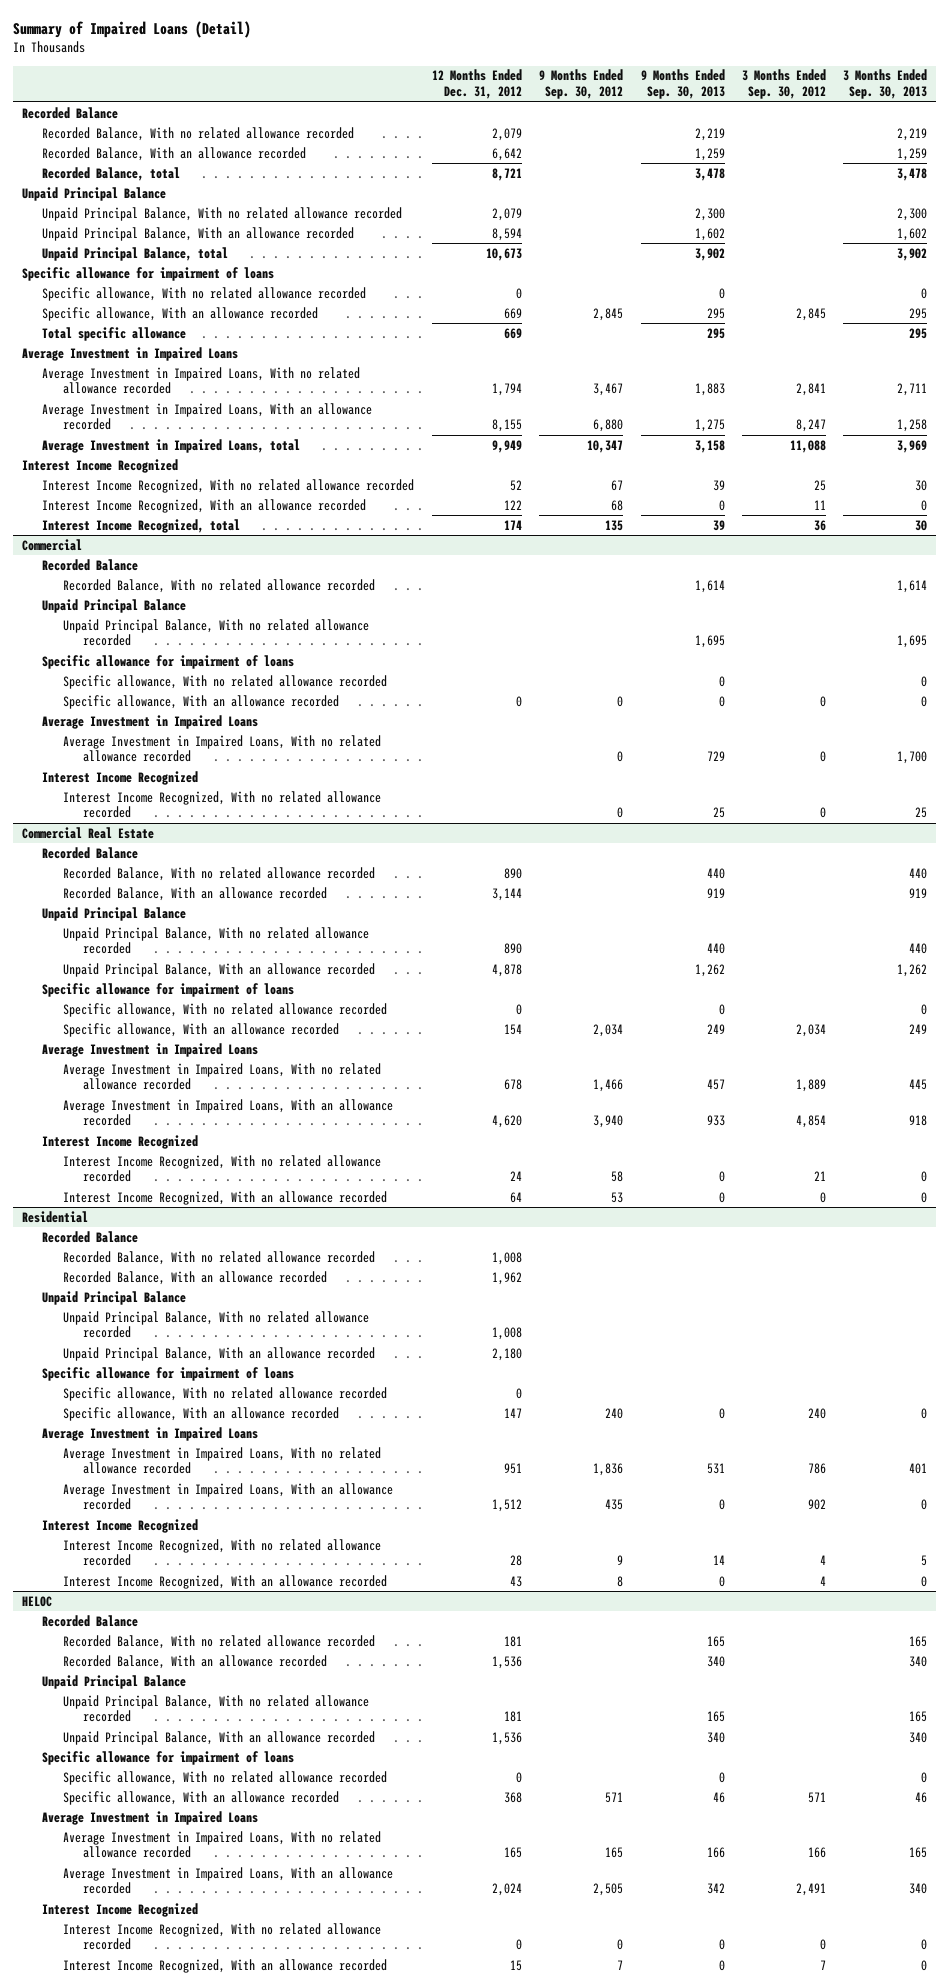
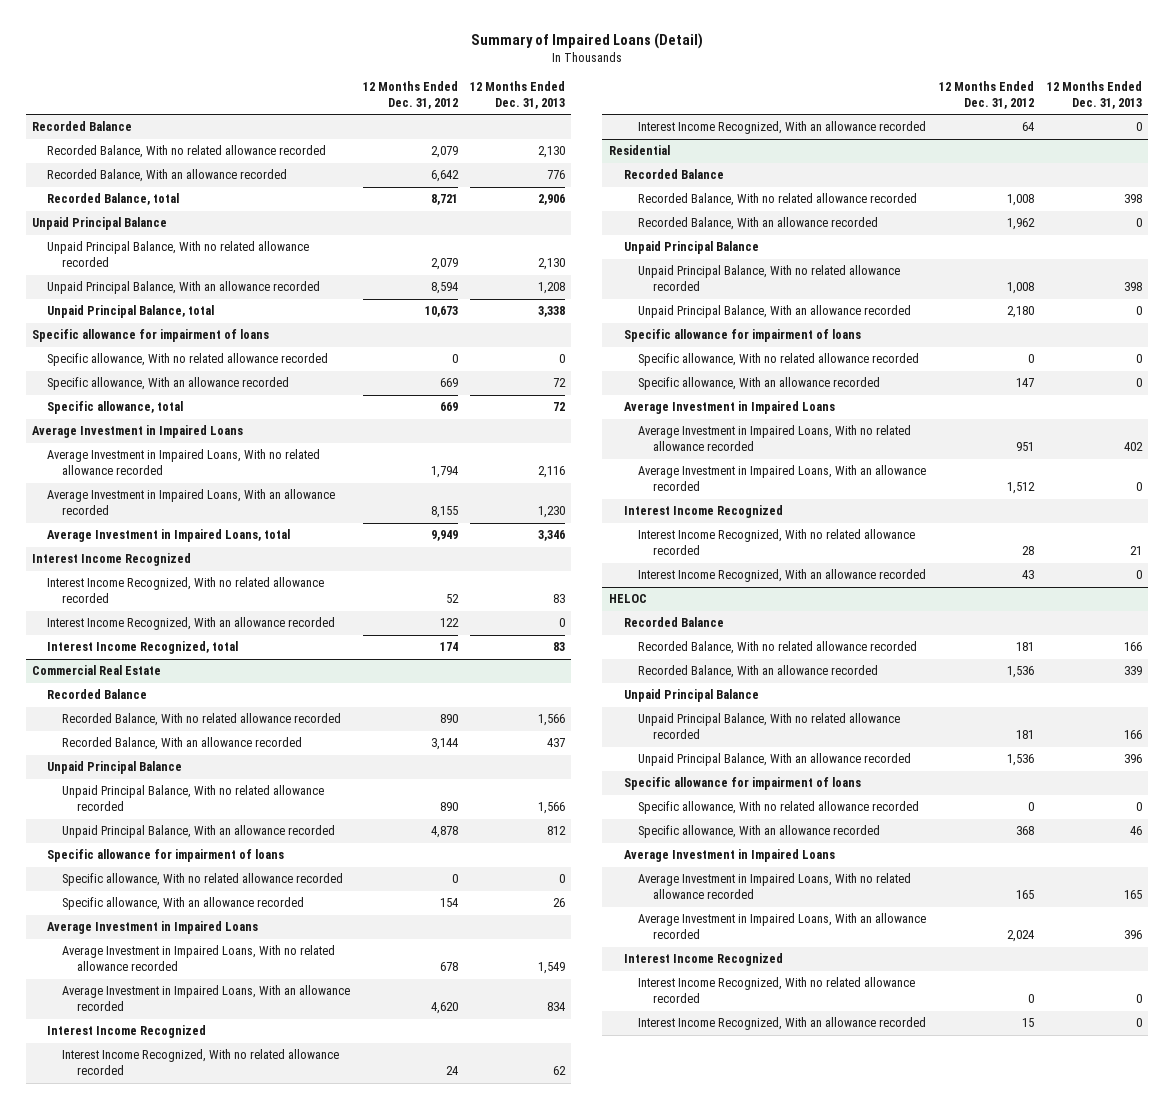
- | 12 Months Ended Dec. 31, 2012 | 9 Months Ended Sep. 30, 2012 | 9 Months Ended Sep. 30, 2013 | 3 Months Ended Sep. 30, 2012 | 3 Months Ended Sep. 30, 2013
+ | 12 Months Ended Dec. 31, 2012 | 12 Months Ended Dec. 31, 2013
- Total specific allowance | 669 | | 295 | | 295
+ Specific allowance, total | 669 | 72
- Commercial
- Recorded Balance
- Recorded Balance, With no related allowance recorded | | | 1,614 | | 1,614
- Unpaid Principal Balance
- Unpaid Principal Balance, With no related allowance recorded | | | 1,695 | | 1,695
- Specific allowance for impairment of loans
- Specific allowance, With no related allowance recorded | | | 0 | | 0
- Specific allowance, With an allowance recorded | 0 | 0 | 0 | 0 | 0
- Average Investment in Impaired Loans
- Average Investment in Impaired Loans, With no related allowance recorded | | 0 | 729 | 0 | 1,700
- Interest Income Recognized
- Interest Income Recognized, With no related allowance recorded | | 0 | 25 | 0 | 25

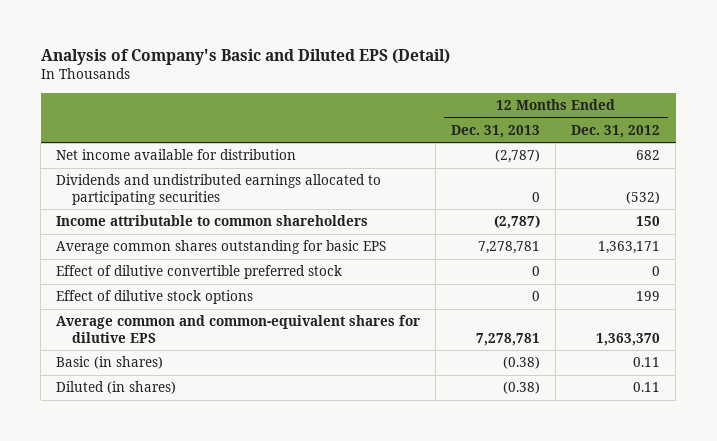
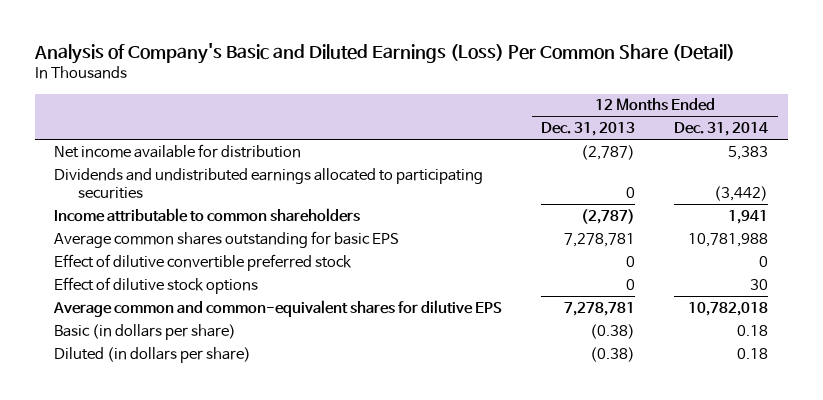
- Analysis of Company's Basic and Diluted EPS (Detail)
+ Analysis of Company's Basic and Diluted Earnings (Loss) Per Common Share (Detail)
- | 12 Months Ended Dec. 31, 2013 | 12 Months Ended Dec. 31, 2012
+ | 12 Months Ended Dec. 31, 2013 | 12 Months Ended Dec. 31, 2014
- Basic (in shares) | (0.38) | 0.11
- Diluted (in shares) | (0.38) | 0.11
+ Basic (in dollars per share) | (0.38) | 0.18
+ Diluted (in dollars per share) | (0.38) | 0.18

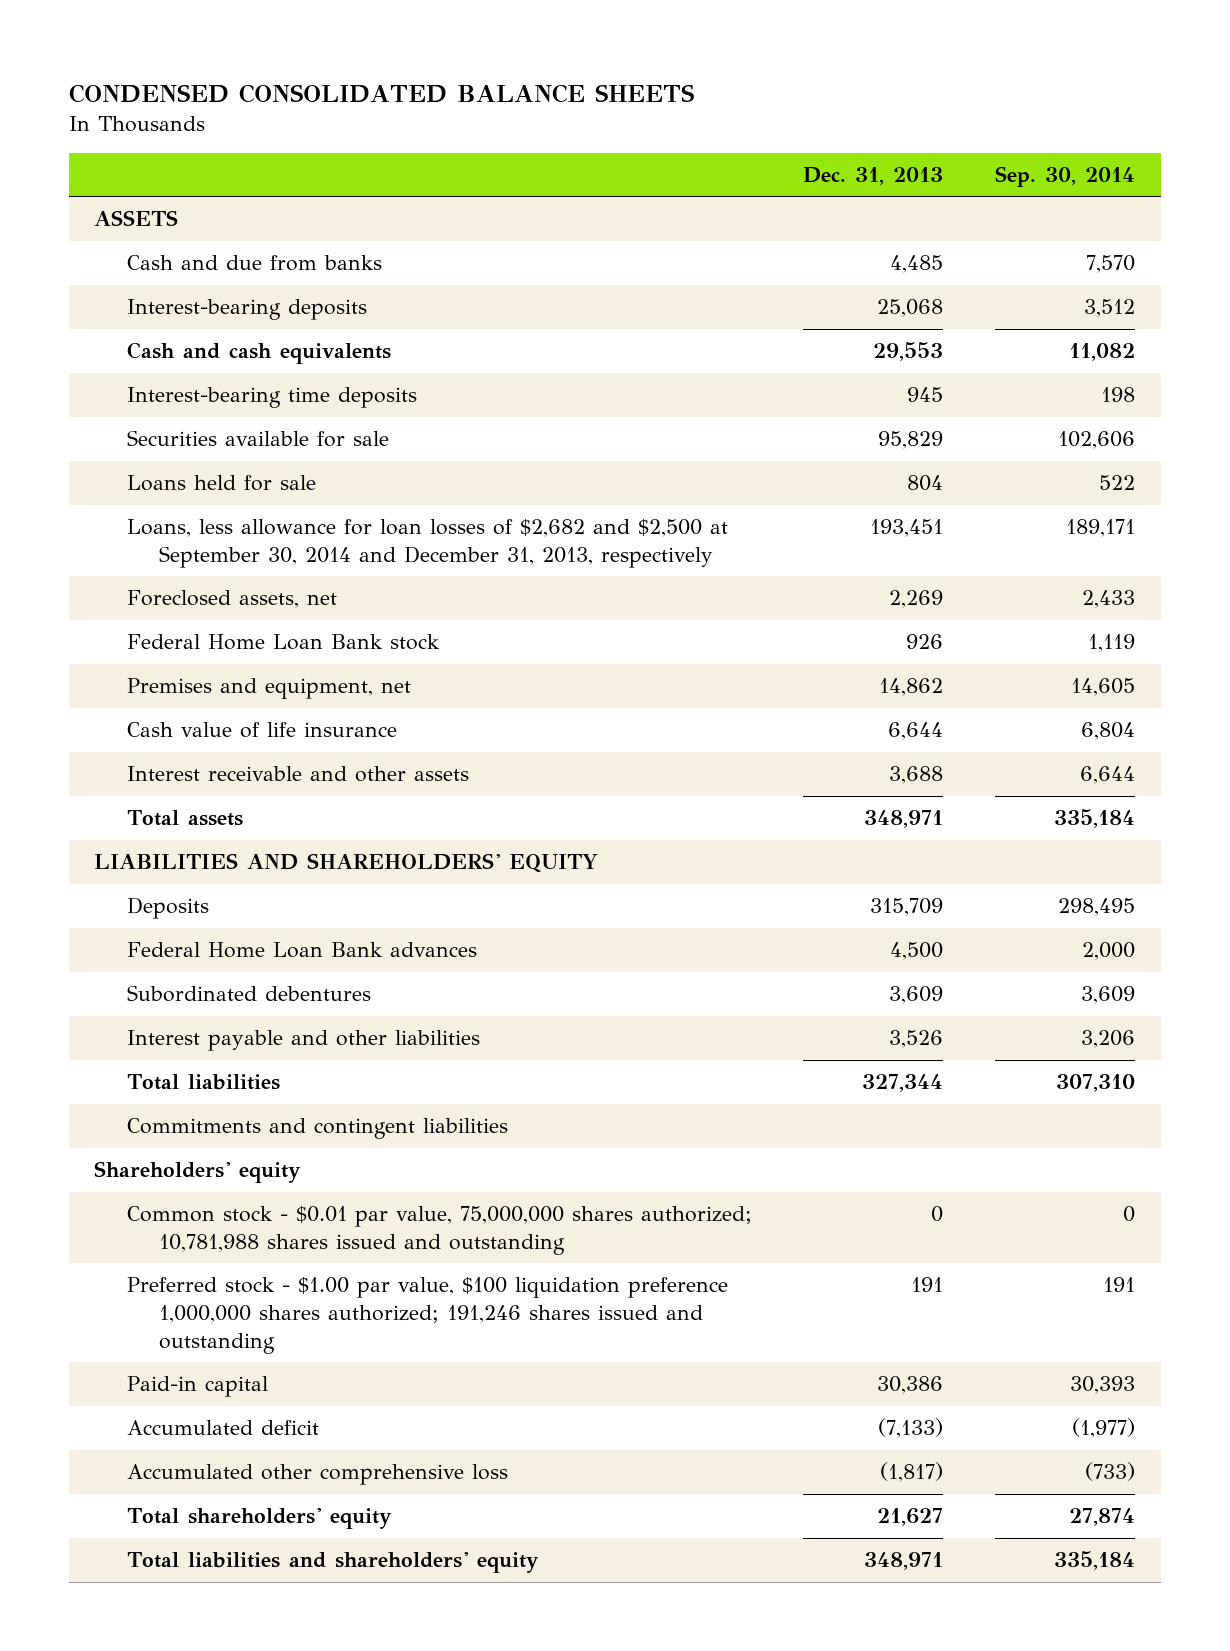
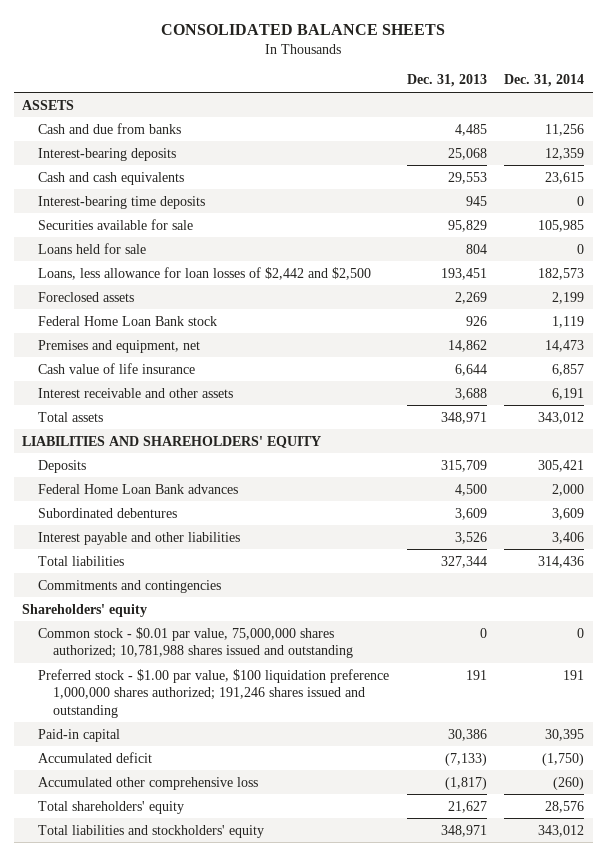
- CONDENSED CONSOLIDATED BALANCE SHEETS
+ CONSOLIDATED BALANCE SHEETS
- | Dec. 31, 2013 | Sep. 30, 2014
+ | Dec. 31, 2013 | Dec. 31, 2014
- Loans, less allowance for loan losses of $2,682 and $2,500 at September 30, 2014 and December 31, 2013, respectively | 193,451 | 189,171
- Foreclosed assets, net | 2,269 | 2,433
+ Loans, less allowance for loan losses of $2,442 and $2,500 | 193,451 | 182,573
+ Foreclosed assets | 2,269 | 2,199
- Commitments and contingent liabilities
+ Commitments and contingencies
- Total liabilities and shareholders' equity | 348,971 | 335,184
+ Total liabilities and stockholders' equity | 348,971 | 343,012

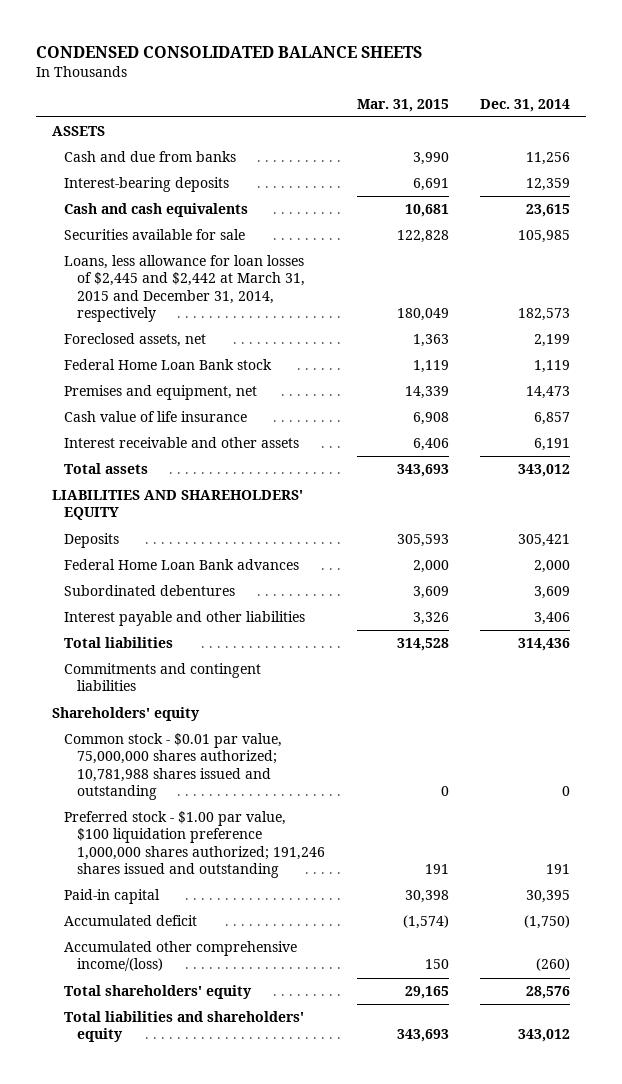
- CONSOLIDATED BALANCE SHEETS
+ CONDENSED CONSOLIDATED BALANCE SHEETS
- | Dec. 31, 2013 | Dec. 31, 2014
+ | Mar. 31, 2015 | Dec. 31, 2014
- Interest-bearing time deposits | 945 | 0
- Loans held for sale | 804 | 0
- Loans, less allowance for loan losses of $2,442 and $2,500 | 193,451 | 182,573
- Foreclosed assets | 2,269 | 2,199
+ Loans, less allowance for loan losses of $2,445 and $2,442 at March 31, 2015 and December 31, 2014, respectively | 180,049 | 182,573
+ Foreclosed assets, net | 1,363 | 2,199
- Commitments and contingencies
+ Commitments and contingent liabilities
- Accumulated other comprehensive loss | (1,817) | (260)
+ Accumulated other comprehensive income/(loss) | 150 | (260)
- Total liabilities and stockholders' equity | 348,971 | 343,012
+ Total liabilities and shareholders' equity | 343,693 | 343,012

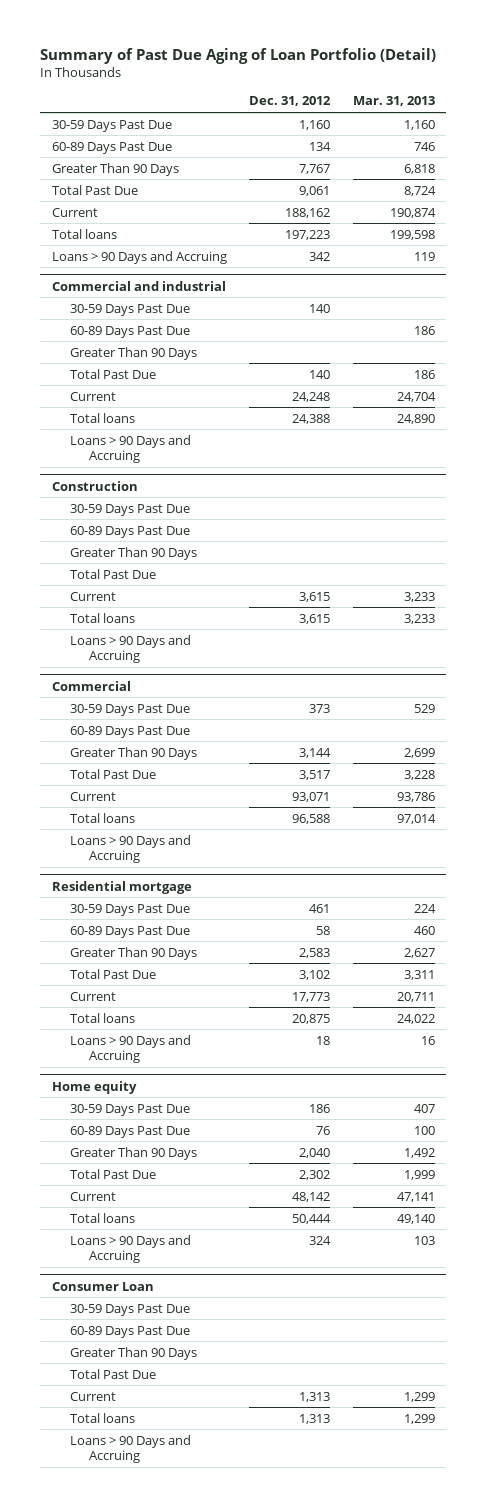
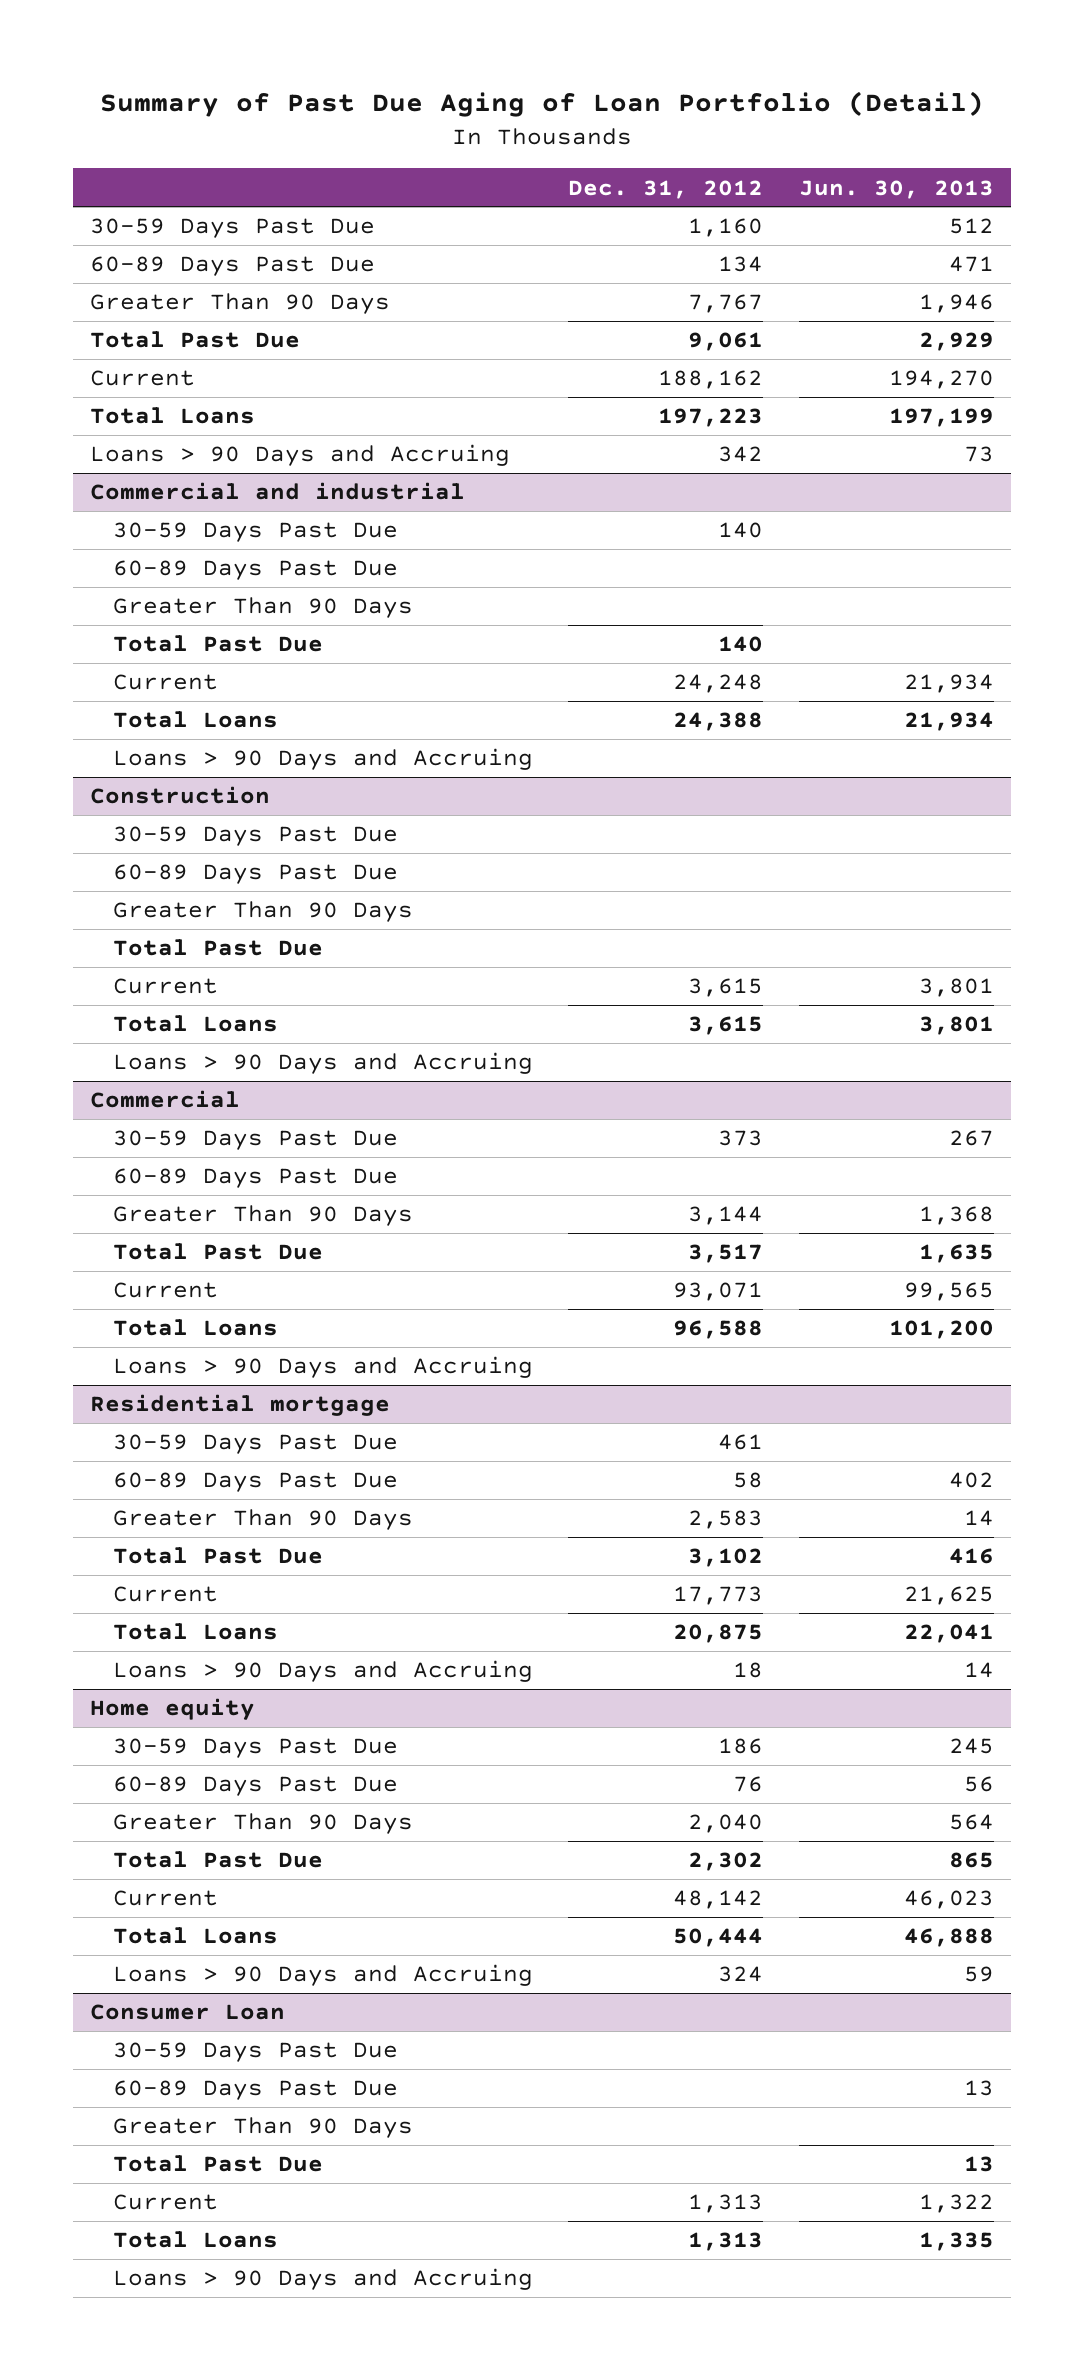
- | Dec. 31, 2012 | Mar. 31, 2013
+ | Dec. 31, 2012 | Jun. 30, 2013
- Total loans | 197,223 | 199,598
+ Total Loans | 197,223 | 197,199
@ Commercial and industrial
- Total loans | 24,388 | 24,890
+ Total Loans | 24,388 | 21,934
@ Construction
- Total loans | 3,615 | 3,233
+ Total Loans | 3,615 | 3,801
@ Commercial
- Total loans | 96,588 | 97,014
+ Total Loans | 96,588 | 101,200
@ Residential mortgage
- Total loans | 20,875 | 24,022
+ Total Loans | 20,875 | 22,041
@ Home equity
- Total loans | 50,444 | 49,140
+ Total Loans | 50,444 | 46,888
@ Consumer Loan
- Total loans | 1,313 | 1,299
+ Total Loans | 1,313 | 1,335

